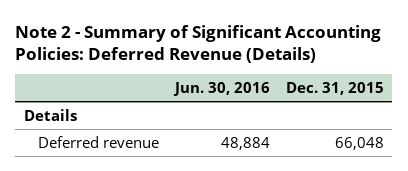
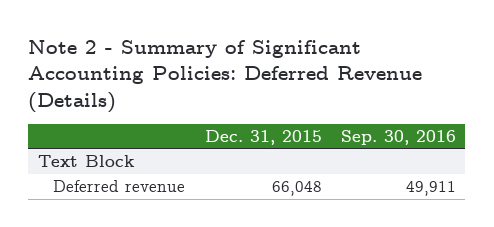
- | Jun. 30, 2016 | Dec. 31, 2015
+ | Dec. 31, 2015 | Sep. 30, 2016
- Details
+ Text Block

